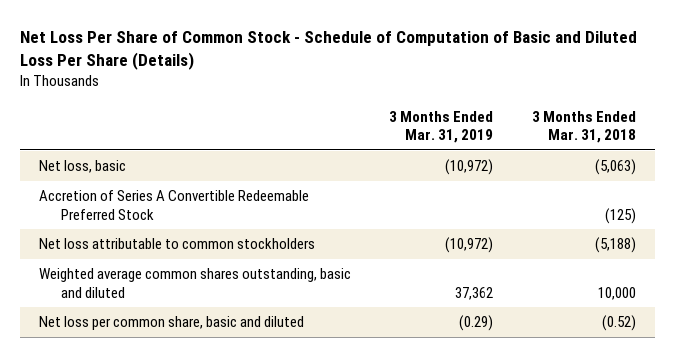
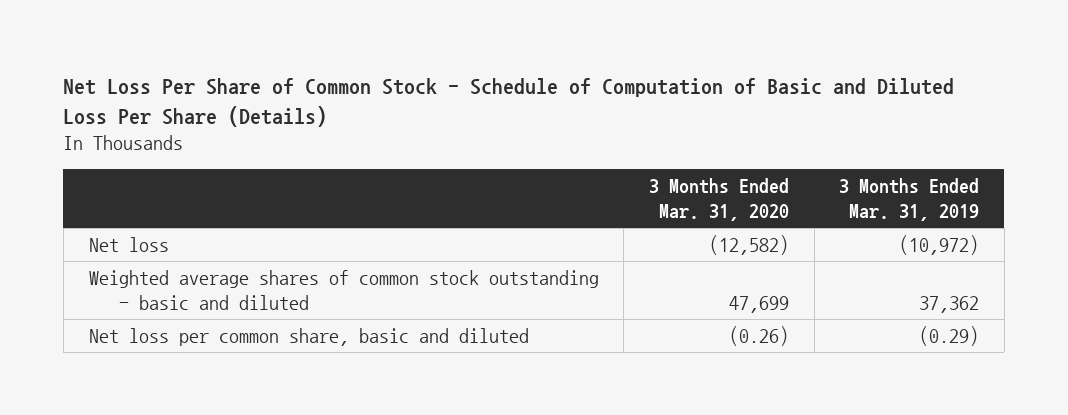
- | 3 Months Ended Mar. 31, 2019 | 3 Months Ended Mar. 31, 2018
+ | 3 Months Ended Mar. 31, 2020 | 3 Months Ended Mar. 31, 2019
- Net loss, basic | (10,972) | (5,063)
- Accretion of Series A Convertible Redeemable Preferred Stock | | (125)
- Net loss attributable to common stockholders | (10,972) | (5,188)
- Weighted average common shares outstanding, basic and diluted | 37,362 | 10,000
+ Net loss | (12,582) | (10,972)
+ Weighted average shares of common stock outstanding - basic and diluted | 47,699 | 37,362

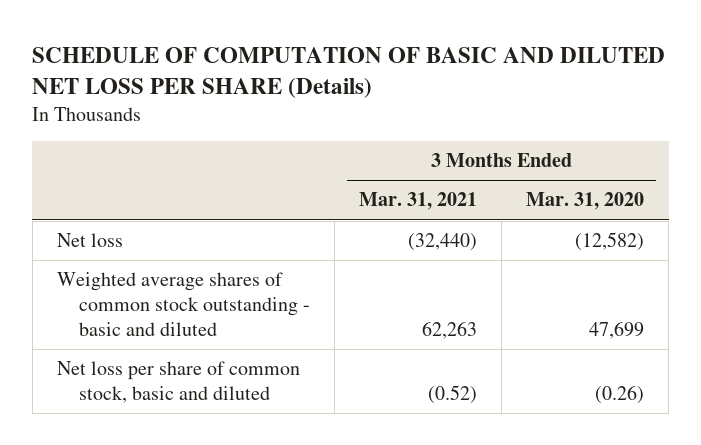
- Net Loss Per Share of Common Stock - Schedule of Computation of Basic and Diluted Loss Per Share (Details)
+ SCHEDULE OF COMPUTATION OF BASIC AND DILUTED NET LOSS PER SHARE (Details)
- | 3 Months Ended Mar. 31, 2020 | 3 Months Ended Mar. 31, 2019
+ | 3 Months Ended Mar. 31, 2021 | 3 Months Ended Mar. 31, 2020
- Net loss per common share, basic and diluted | (0.26) | (0.29)
+ Net loss per share of common stock, basic and diluted | (0.52) | (0.26)

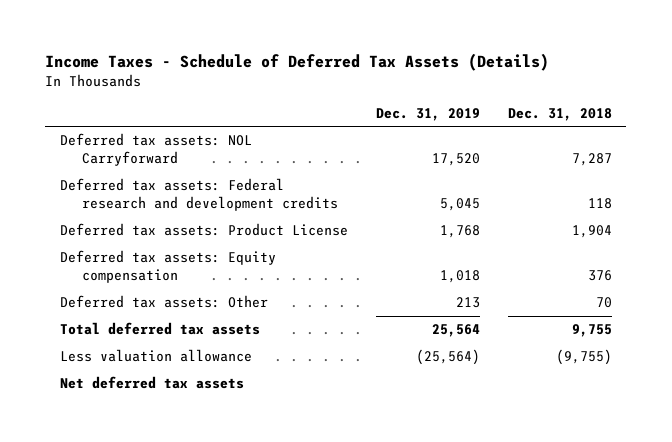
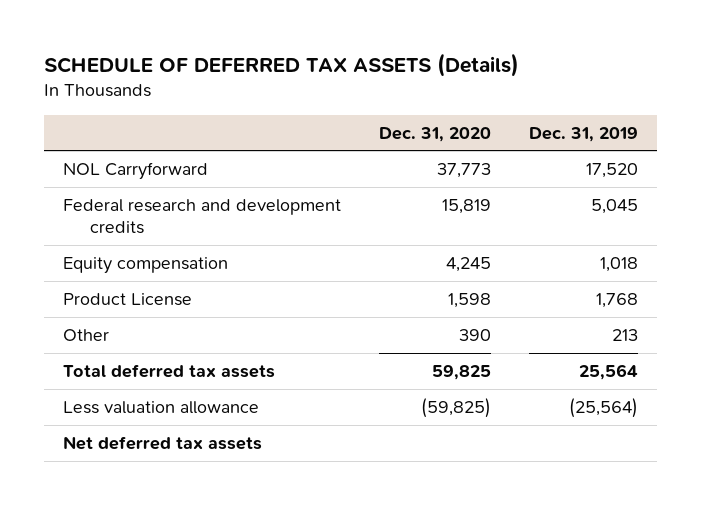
- Income Taxes - Schedule of Deferred Tax Assets (Details)
+ SCHEDULE OF DEFERRED TAX ASSETS (Details)
- | Dec. 31, 2019 | Dec. 31, 2018
+ | Dec. 31, 2020 | Dec. 31, 2019
- Deferred tax assets: NOL Carryforward | 17,520 | 7,287
- Deferred tax assets: Federal research and development credits | 5,045 | 118
- Deferred tax assets: Product License | 1,768 | 1,904
- Deferred tax assets: Equity compensation | 1,018 | 376
- Deferred tax assets: Other | 213 | 70
+ NOL Carryforward | 37,773 | 17,520
+ Federal research and development credits | 15,819 | 5,045
+ Equity compensation | 4,245 | 1,018
+ Product License | 1,598 | 1,768
+ Other | 390 | 213

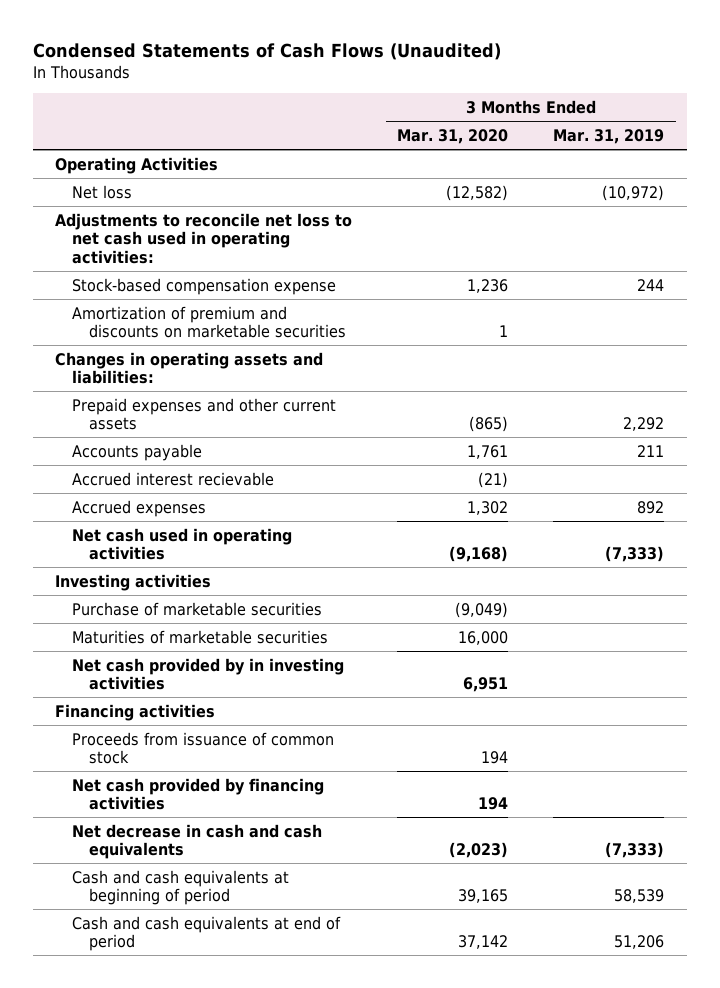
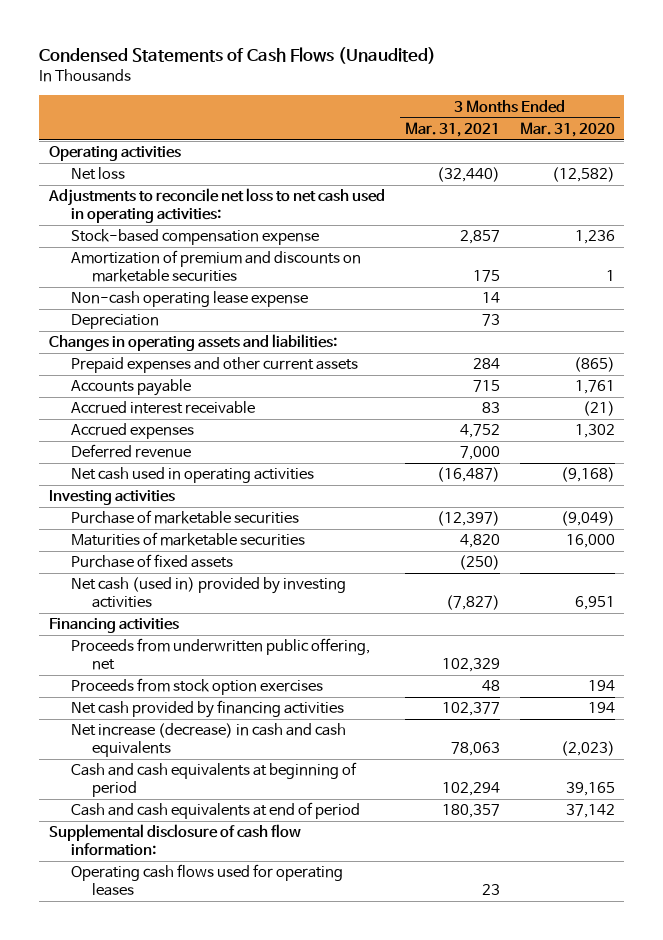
- | 3 Months Ended Mar. 31, 2020 | 3 Months Ended Mar. 31, 2019
+ | 3 Months Ended Mar. 31, 2021 | 3 Months Ended Mar. 31, 2020
- Operating Activities
+ Operating activities
+ Non-cash operating lease expense | 14 |
+ Depreciation | 73 |
- Accrued interest recievable | (21) |
+ Accrued interest receivable | 83 | (21)
+ Deferred revenue | 7,000 |
- Net cash provided by in investing activities | 6,951 |
+ Purchase of fixed assets | (250) |
+ Net cash (used in) provided by investing activities | (7,827) | 6,951
- Proceeds from issuance of common stock | 194 |
+ Proceeds from underwritten public offering, net | 102,329 |
+ Proceeds from stock option exercises | 48 | 194
- Net decrease in cash and cash equivalents | (2,023) | (7,333)
+ Net increase (decrease) in cash and cash equivalents | 78,063 | (2,023)
+ Supplemental disclosure of cash flow information:
+ Operating cash flows used for operating leases | 23 |

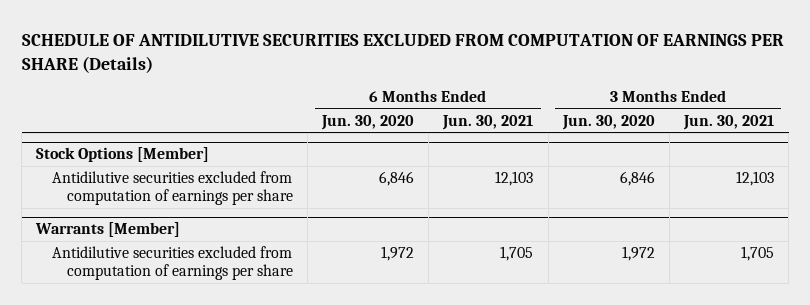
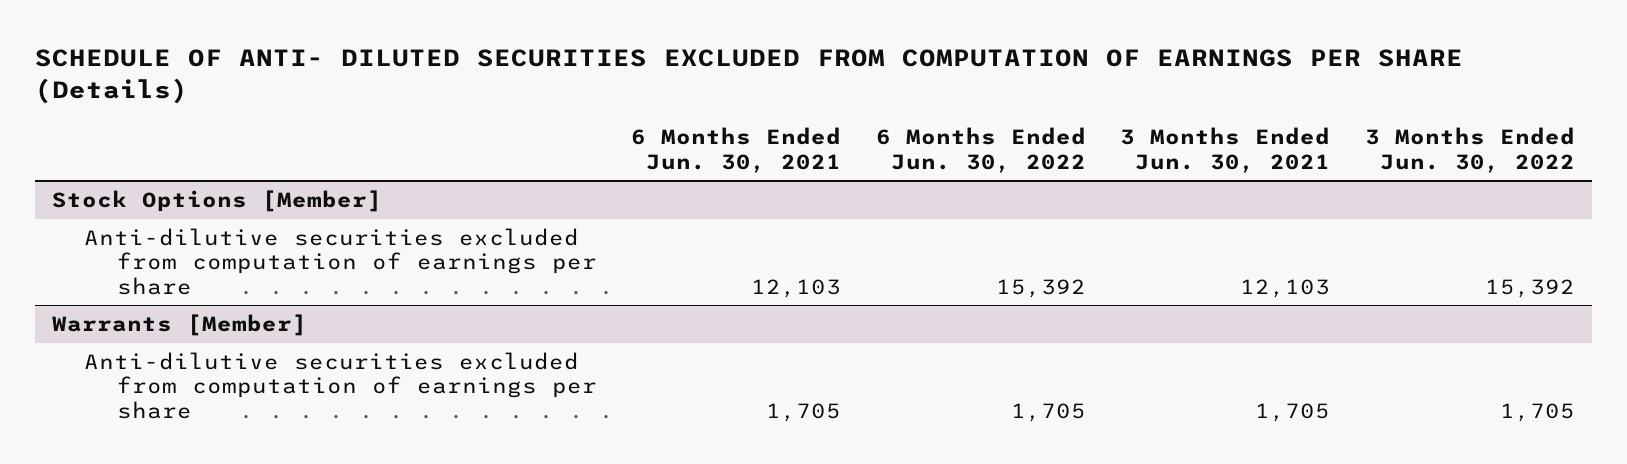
- SCHEDULE OF ANTIDILUTIVE SECURITIES EXCLUDED FROM COMPUTATION OF EARNINGS PER SHARE (Details)
+ SCHEDULE OF ANTI- DILUTED SECURITIES EXCLUDED FROM COMPUTATION OF EARNINGS PER SHARE (Details)
- | 6 Months Ended Jun. 30, 2020 | 6 Months Ended Jun. 30, 2021 | 3 Months Ended Jun. 30, 2020 | 3 Months Ended Jun. 30, 2021
+ | 6 Months Ended Jun. 30, 2021 | 6 Months Ended Jun. 30, 2022 | 3 Months Ended Jun. 30, 2021 | 3 Months Ended Jun. 30, 2022
@ Stock Options [Member]
- Antidilutive securities excluded from computation of earnings per share | 6,846 | 12,103 | 6,846 | 12,103
+ Anti-dilutive securities excluded from computation of earnings per share | 12,103 | 15,392 | 12,103 | 15,392
@ Warrants [Member]
- Antidilutive securities excluded from computation of earnings per share | 1,972 | 1,705 | 1,972 | 1,705
+ Anti-dilutive securities excluded from computation of earnings per share | 1,705 | 1,705 | 1,705 | 1,705

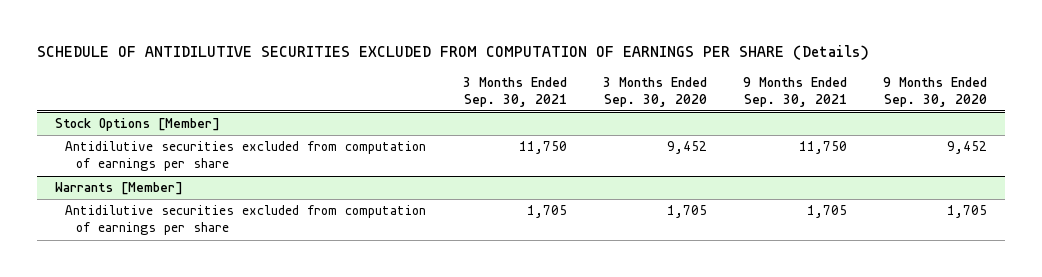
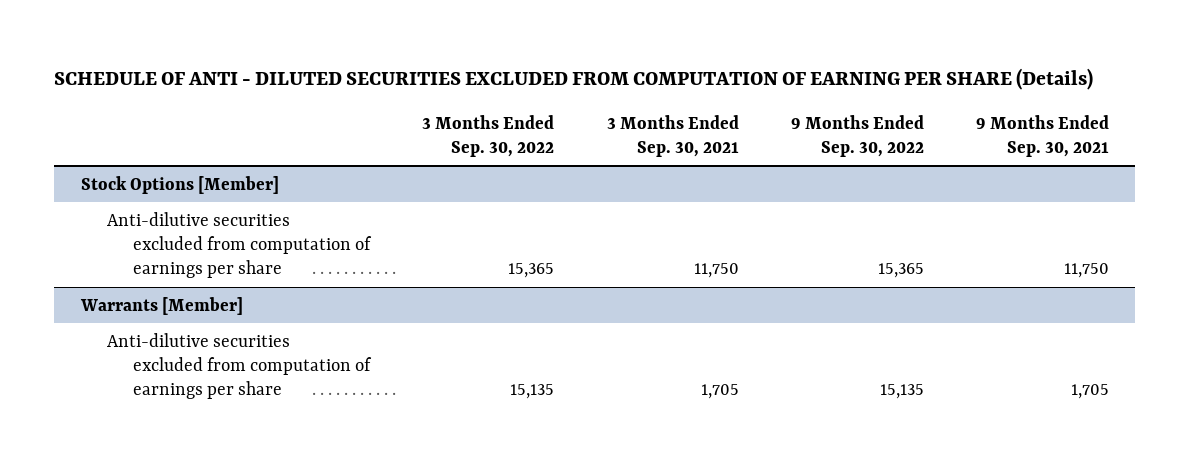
- SCHEDULE OF ANTIDILUTIVE SECURITIES EXCLUDED FROM COMPUTATION OF EARNINGS PER SHARE (Details)
+ SCHEDULE OF ANTI - DILUTED SECURITIES EXCLUDED FROM COMPUTATION OF EARNING PER SHARE (Details)
- | 3 Months Ended Sep. 30, 2021 | 3 Months Ended Sep. 30, 2020 | 9 Months Ended Sep. 30, 2021 | 9 Months Ended Sep. 30, 2020
+ | 3 Months Ended Sep. 30, 2022 | 3 Months Ended Sep. 30, 2021 | 9 Months Ended Sep. 30, 2022 | 9 Months Ended Sep. 30, 2021
@ Stock Options [Member]
- Antidilutive securities excluded from computation of earnings per share | 11,750 | 9,452 | 11,750 | 9,452
+ Anti-dilutive securities excluded from computation of earnings per share | 15,365 | 11,750 | 15,365 | 11,750
@ Warrants [Member]
- Antidilutive securities excluded from computation of earnings per share | 1,705 | 1,705 | 1,705 | 1,705
+ Anti-dilutive securities excluded from computation of earnings per share | 15,135 | 1,705 | 15,135 | 1,705

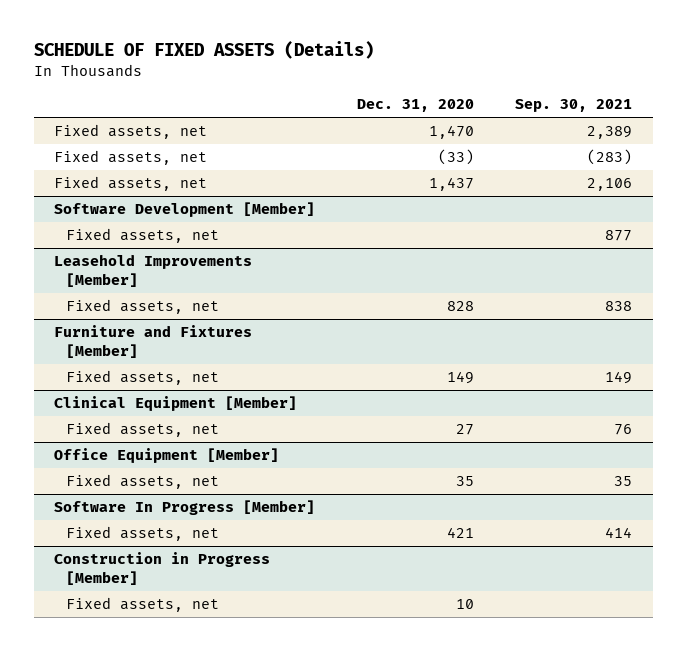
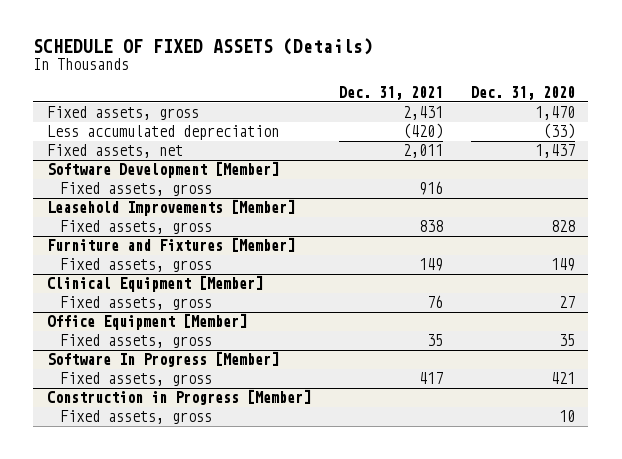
- | Dec. 31, 2020 | Sep. 30, 2021
+ | Dec. 31, 2021 | Dec. 31, 2020
- Fixed assets, net | 1,470 | 2,389
- Fixed assets, net | (33) | (283)
+ Fixed assets, gross | 2,431 | 1,470
+ Less accumulated depreciation | (420) | (33)
@ Software Development [Member]
- Fixed assets, net | | 877
+ Fixed assets, gross | 916 |
@ Leasehold Improvements [Member]
- Fixed assets, net | 828 | 838
+ Fixed assets, gross | 838 | 828
@ Furniture and Fixtures [Member]
- Fixed assets, net | 149 | 149
+ Fixed assets, gross | 149 | 149
@ Clinical Equipment [Member]
- Fixed assets, net | 27 | 76
+ Fixed assets, gross | 76 | 27
@ Office Equipment [Member]
- Fixed assets, net | 35 | 35
+ Fixed assets, gross | 35 | 35
@ Software In Progress [Member]
- Fixed assets, net | 421 | 414
+ Fixed assets, gross | 417 | 421
@ Construction in Progress [Member]
- Fixed assets, net | 10 |
+ Fixed assets, gross | | 10

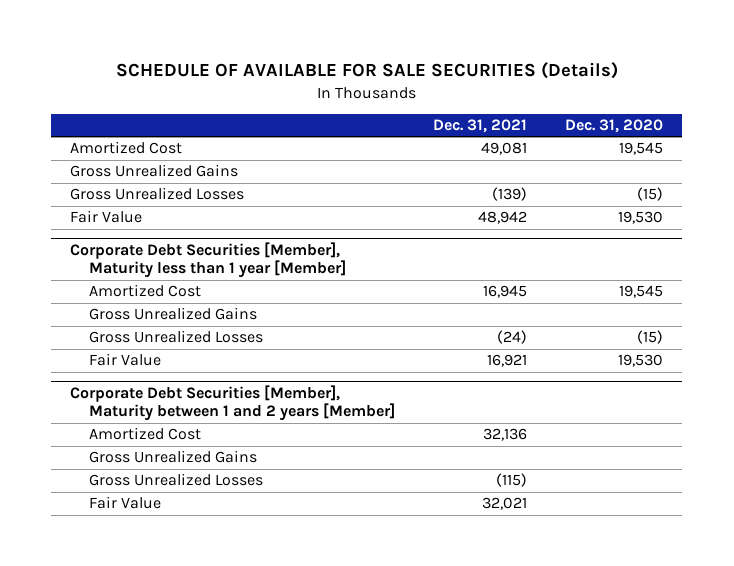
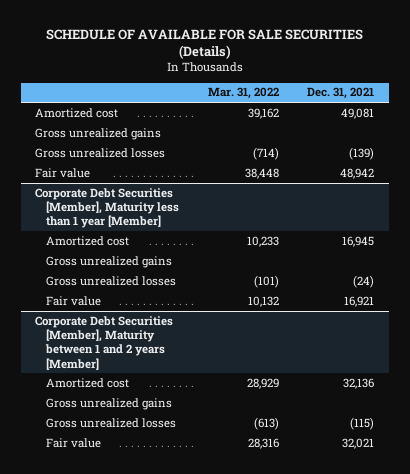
- | Dec. 31, 2021 | Dec. 31, 2020
+ | Mar. 31, 2022 | Dec. 31, 2021
- Amortized Cost | 49,081 | 19,545
- Gross Unrealized Gains
- Gross Unrealized Losses | (139) | (15)
- Fair Value | 48,942 | 19,530
+ Amortized cost | 39,162 | 49,081
+ Gross unrealized gains
+ Gross unrealized losses | (714) | (139)
+ Fair value | 38,448 | 48,942
@ Corporate Debt Securities [Member], Maturity less than 1 year [Member]
- Amortized Cost | 16,945 | 19,545
- Gross Unrealized Gains
- Gross Unrealized Losses | (24) | (15)
- Fair Value | 16,921 | 19,530
+ Amortized cost | 10,233 | 16,945
+ Gross unrealized gains
+ Gross unrealized losses | (101) | (24)
+ Fair value | 10,132 | 16,921
@ Corporate Debt Securities [Member], Maturity between 1 and 2 years [Member]
- Amortized Cost | 32,136 |
- Gross Unrealized Gains
- Gross Unrealized Losses | (115) |
- Fair Value | 32,021 |
+ Amortized cost | 28,929 | 32,136
+ Gross unrealized gains
+ Gross unrealized losses | (613) | (115)
+ Fair value | 28,316 | 32,021

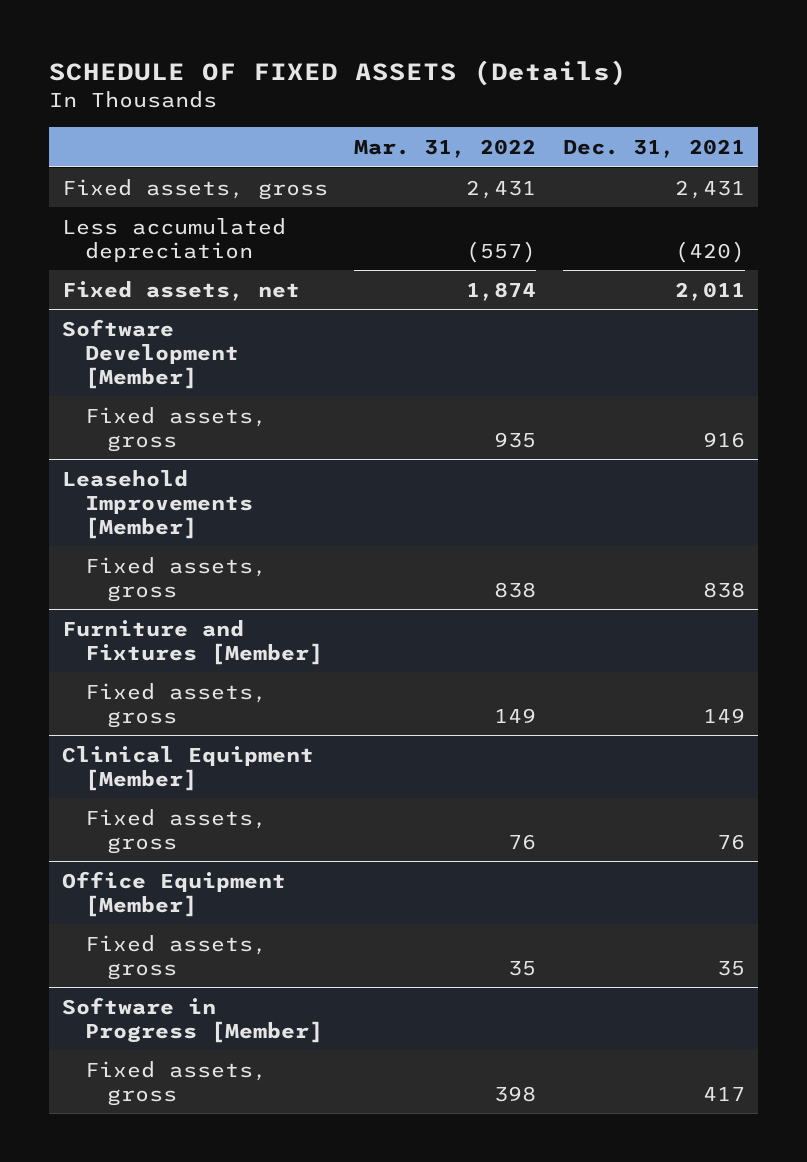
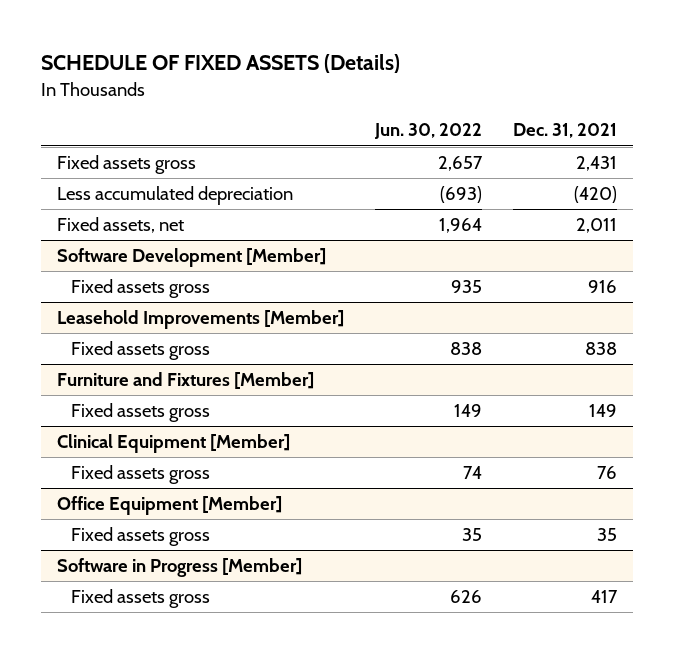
- | Mar. 31, 2022 | Dec. 31, 2021
+ | Jun. 30, 2022 | Dec. 31, 2021
- Fixed assets, gross | 2,431 | 2,431
+ Fixed assets gross | 2,657 | 2,431
@ Software Development [Member]
- Fixed assets, gross | 935 | 916
+ Fixed assets gross | 935 | 916
@ Leasehold Improvements [Member]
- Fixed assets, gross | 838 | 838
+ Fixed assets gross | 838 | 838
@ Furniture and Fixtures [Member]
- Fixed assets, gross | 149 | 149
+ Fixed assets gross | 149 | 149
@ Clinical Equipment [Member]
- Fixed assets, gross | 76 | 76
+ Fixed assets gross | 74 | 76
@ Office Equipment [Member]
- Fixed assets, gross | 35 | 35
+ Fixed assets gross | 35 | 35
@ Software in Progress [Member]
- Fixed assets, gross | 398 | 417
+ Fixed assets gross | 626 | 417

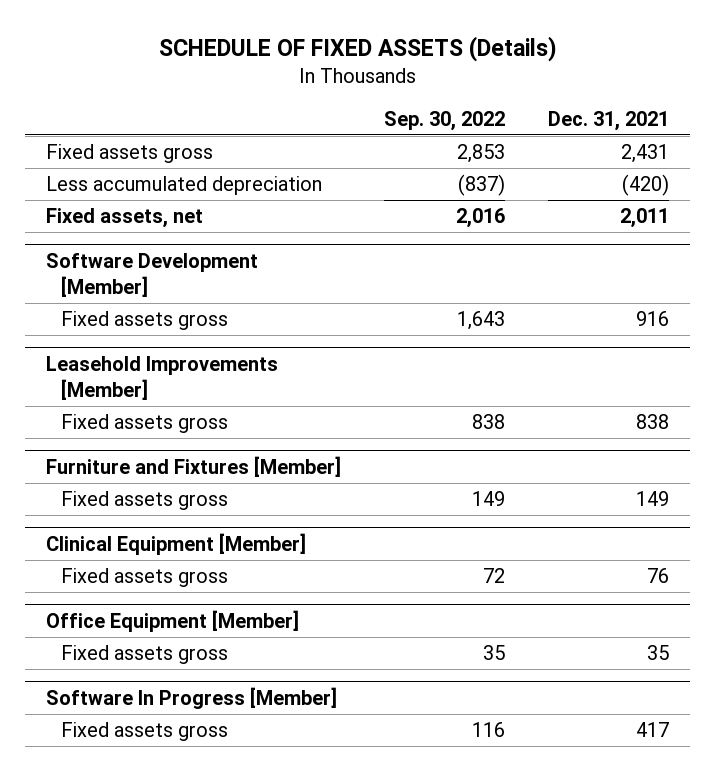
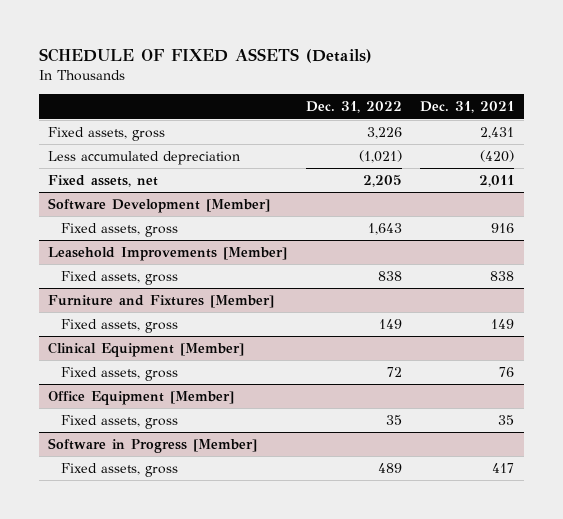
- | Sep. 30, 2022 | Dec. 31, 2021
+ | Dec. 31, 2022 | Dec. 31, 2021
- Fixed assets gross | 2,853 | 2,431
+ Fixed assets, gross | 3,226 | 2,431
@ Software Development [Member]
- Fixed assets gross | 1,643 | 916
+ Fixed assets, gross | 1,643 | 916
@ Leasehold Improvements [Member]
- Fixed assets gross | 838 | 838
+ Fixed assets, gross | 838 | 838
@ Furniture and Fixtures [Member]
- Fixed assets gross | 149 | 149
+ Fixed assets, gross | 149 | 149
@ Clinical Equipment [Member]
- Fixed assets gross | 72 | 76
+ Fixed assets, gross | 72 | 76
@ Office Equipment [Member]
- Fixed assets gross | 35 | 35
- Software In Progress [Member]
- Fixed assets gross | 116 | 417
@ Office Equipment [Member]
+ Fixed assets, gross | 35 | 35
+ Software in Progress [Member]
+ Fixed assets, gross | 489 | 417

